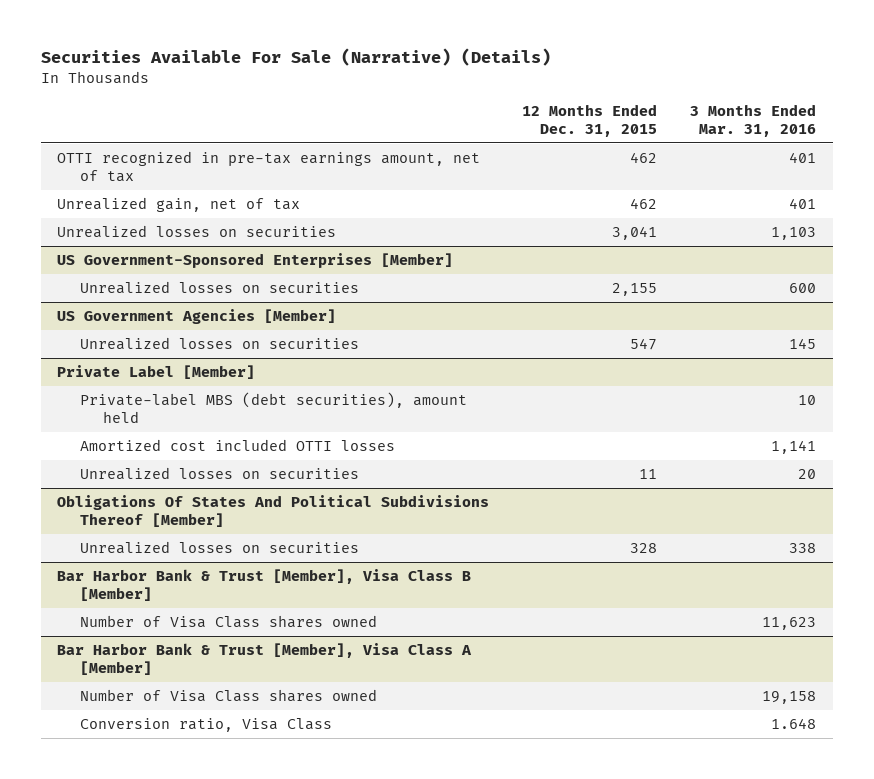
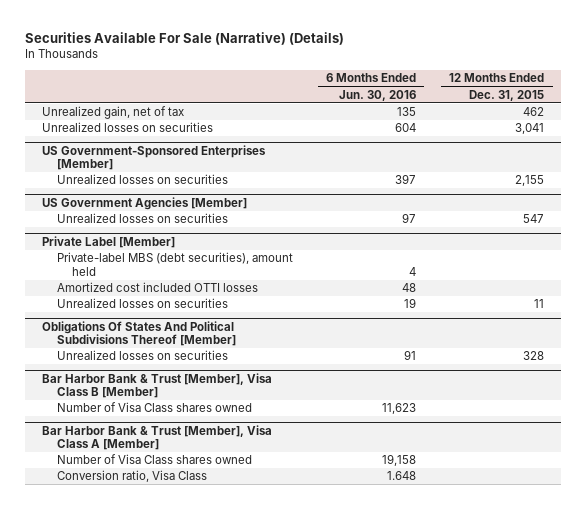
- | 12 Months Ended Dec. 31, 2015 | 3 Months Ended Mar. 31, 2016
+ | 6 Months Ended Jun. 30, 2016 | 12 Months Ended Dec. 31, 2015
- OTTI recognized in pre-tax earnings amount, net of tax | 462 | 401

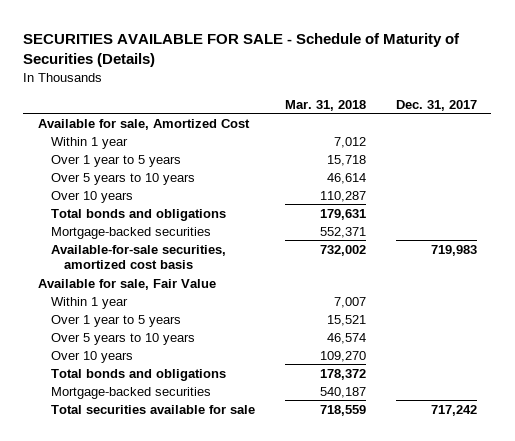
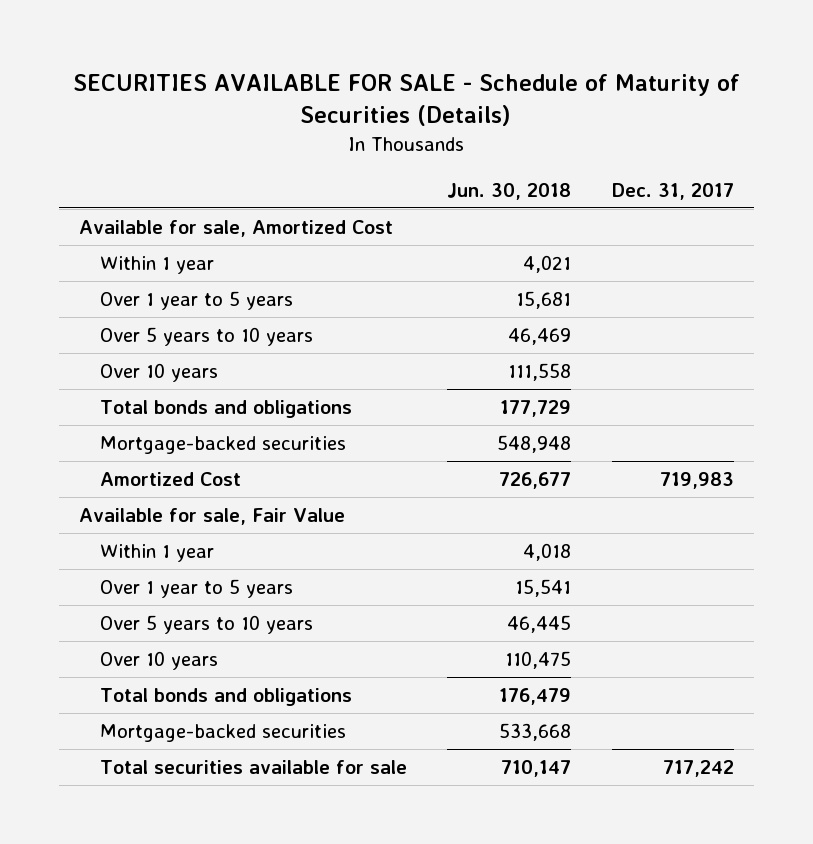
- | Mar. 31, 2018 | Dec. 31, 2017
+ | Jun. 30, 2018 | Dec. 31, 2017
- Available-for-sale securities, amortized cost basis | 732,002 | 719,983
+ Amortized Cost | 726,677 | 719,983

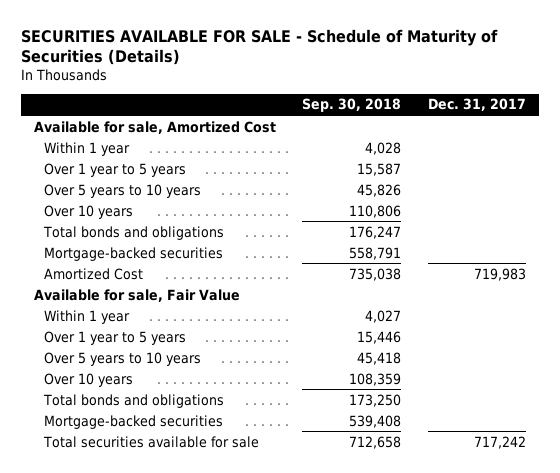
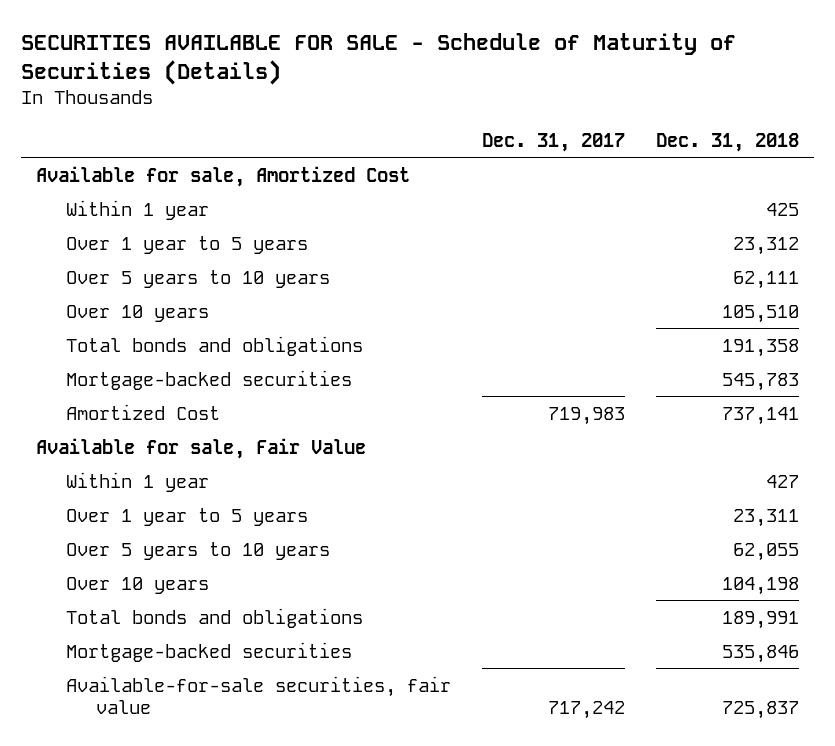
- | Sep. 30, 2018 | Dec. 31, 2017
+ | Dec. 31, 2017 | Dec. 31, 2018
- Total securities available for sale | 712,658 | 717,242
+ Available-for-sale securities, fair value | 717,242 | 725,837

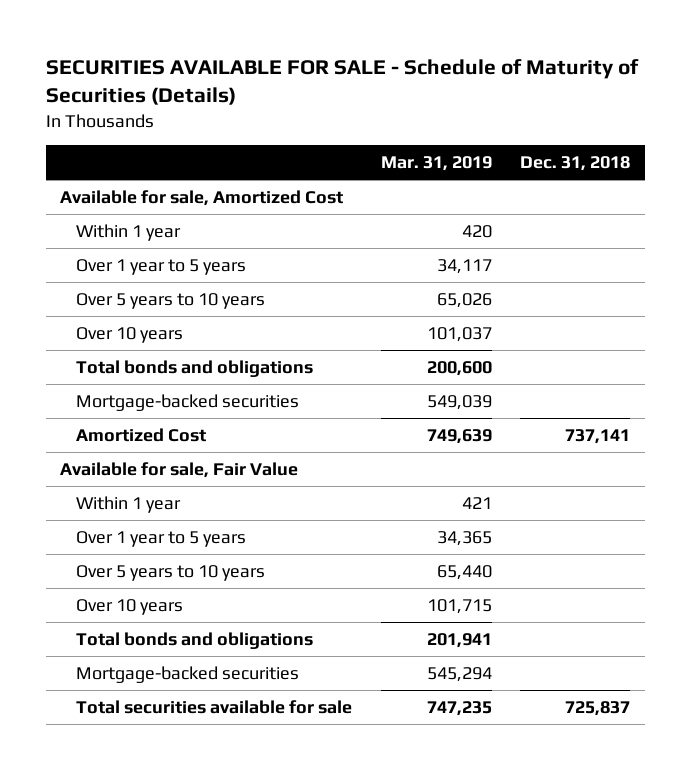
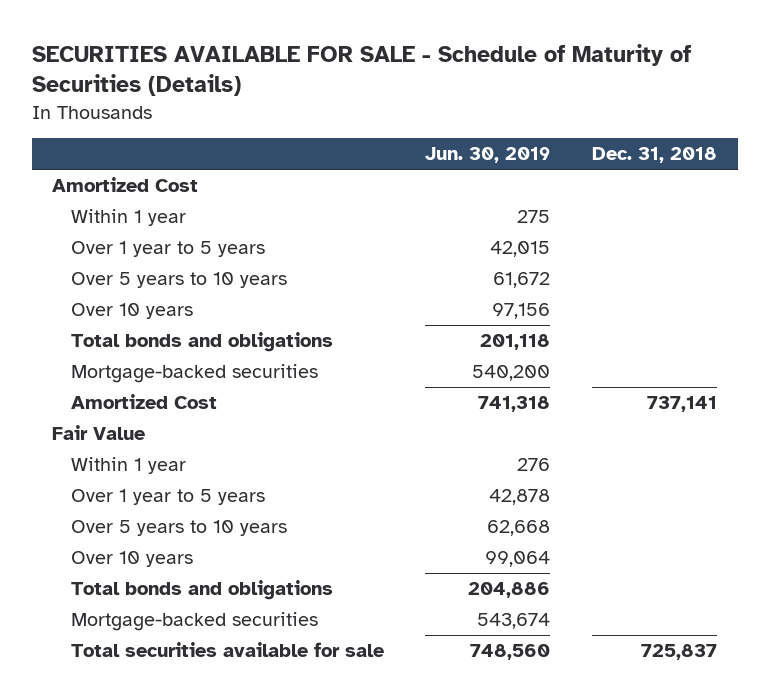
- | Mar. 31, 2019 | Dec. 31, 2018
+ | Jun. 30, 2019 | Dec. 31, 2018
- Available for sale, Amortized Cost
+ Amortized Cost
- Available for sale, Fair Value
+ Fair Value

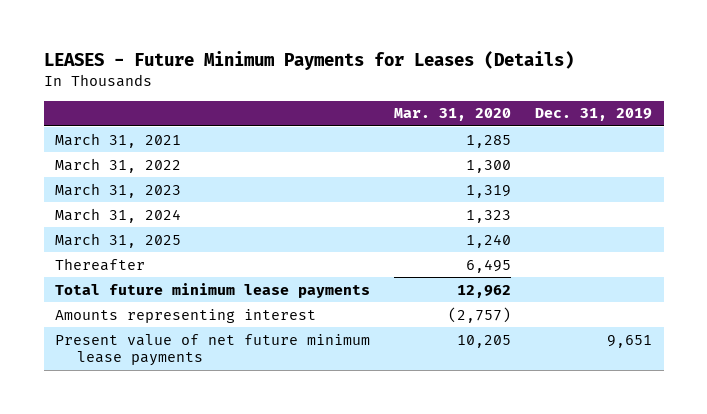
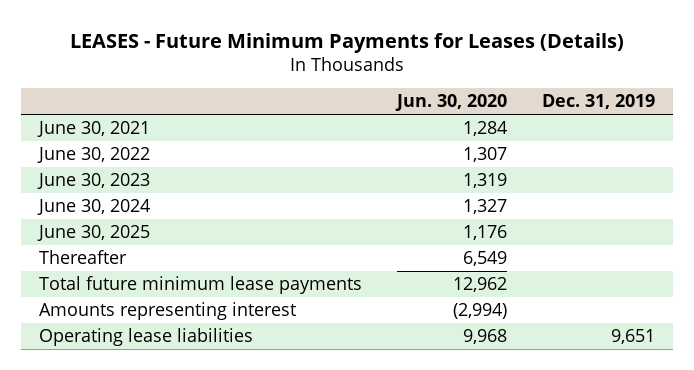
- | Mar. 31, 2020 | Dec. 31, 2019
+ | Jun. 30, 2020 | Dec. 31, 2019
- March 31, 2021 | 1,285 |
- March 31, 2022 | 1,300 |
- March 31, 2023 | 1,319 |
- March 31, 2024 | 1,323 |
- March 31, 2025 | 1,240 |
+ June 30, 2021 | 1,284 |
+ June 30, 2022 | 1,307 |
+ June 30, 2023 | 1,319 |
+ June 30, 2024 | 1,327 |
+ June 30, 2025 | 1,176 |
- Present value of net future minimum lease payments | 10,205 | 9,651
+ Operating lease liabilities | 9,968 | 9,651

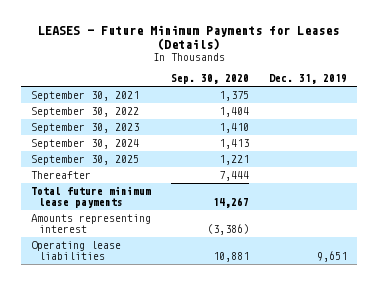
- | Jun. 30, 2020 | Dec. 31, 2019
+ | Sep. 30, 2020 | Dec. 31, 2019
- June 30, 2021 | 1,284 |
- June 30, 2022 | 1,307 |
- June 30, 2023 | 1,319 |
- June 30, 2024 | 1,327 |
- June 30, 2025 | 1,176 |
+ September 30, 2021 | 1,375 |
+ September 30, 2022 | 1,404 |
+ September 30, 2023 | 1,410 |
+ September 30, 2024 | 1,413 |
+ September 30, 2025 | 1,221 |

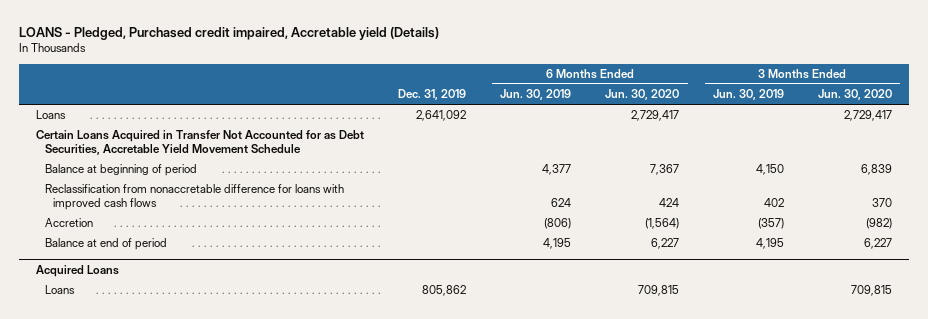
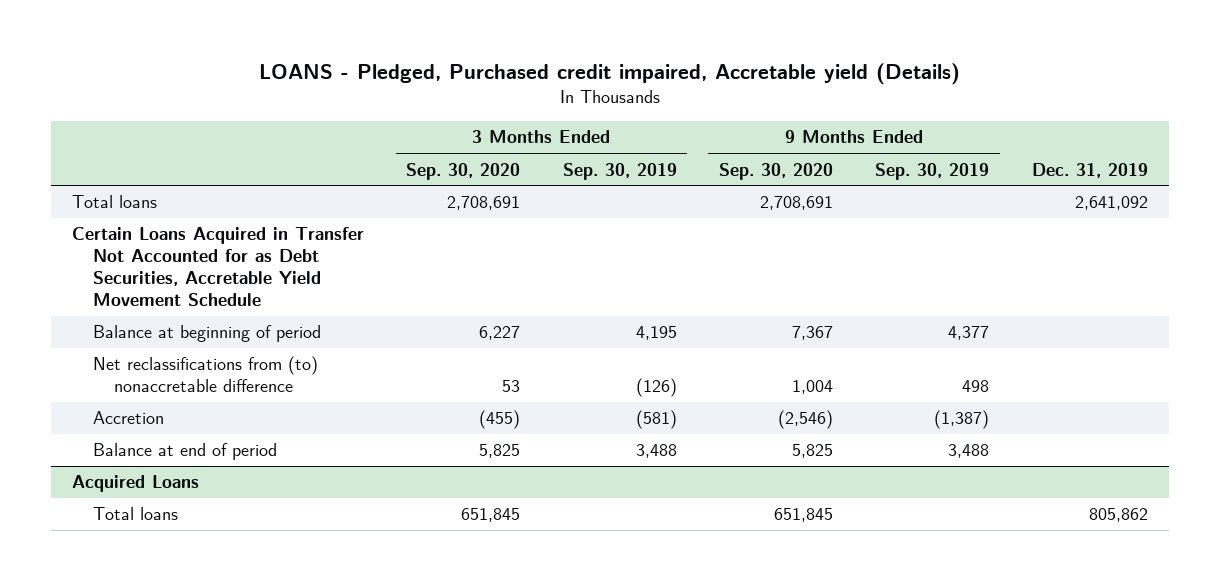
- | Dec. 31, 2019 | 6 Months Ended Jun. 30, 2019 | 6 Months Ended Jun. 30, 2020 | 3 Months Ended Jun. 30, 2019 | 3 Months Ended Jun. 30, 2020
+ | 3 Months Ended Sep. 30, 2020 | 3 Months Ended Sep. 30, 2019 | 9 Months Ended Sep. 30, 2020 | 9 Months Ended Sep. 30, 2019 | Dec. 31, 2019
- Loans | 2,641,092 | | 2,729,417 | | 2,729,417
+ Total loans | 2,708,691 | | 2,708,691 | | 2,641,092
- Reclassification from nonaccretable difference for loans with improved cash flows | | 624 | 424 | 402 | 370
+ Net reclassifications from (to) nonaccretable difference | 53 | (126) | 1,004 | 498 |
@ Acquired Loans
- Loans | 805,862 | | 709,815 | | 709,815
+ Total loans | 651,845 | | 651,845 | | 805,862

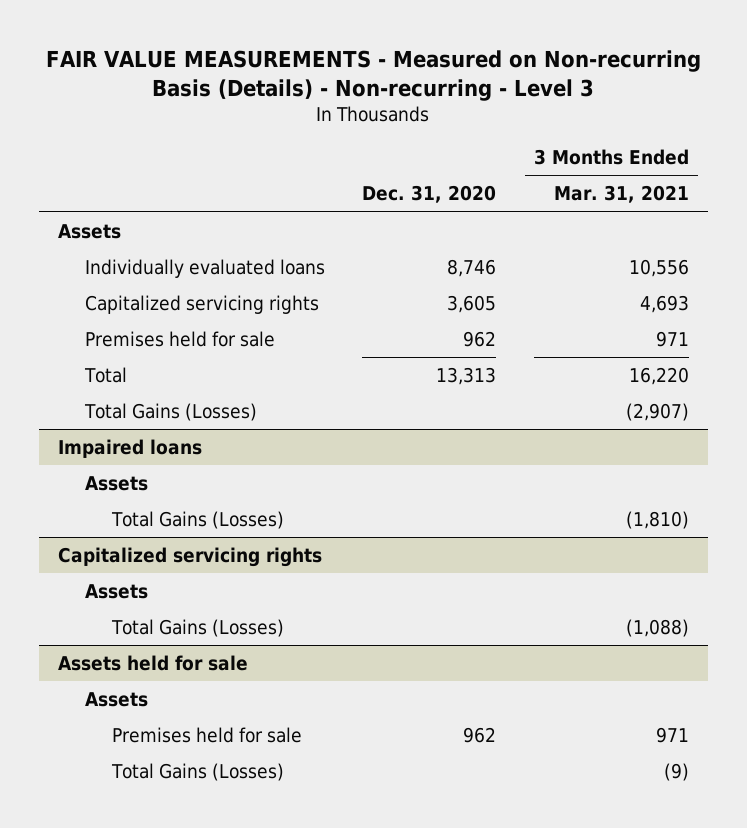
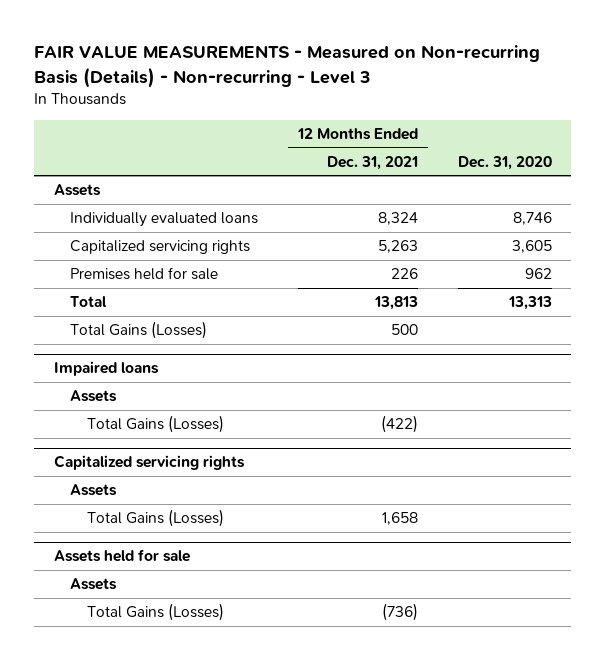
- | Dec. 31, 2020 | 3 Months Ended Mar. 31, 2021
+ | 12 Months Ended Dec. 31, 2021 | Dec. 31, 2020
@ Assets held for sale
- Premises held for sale | 962 | 971

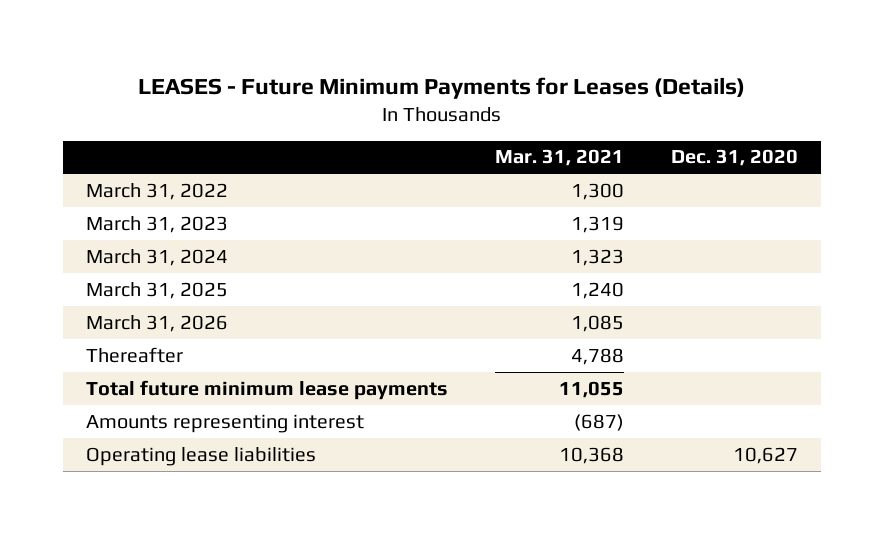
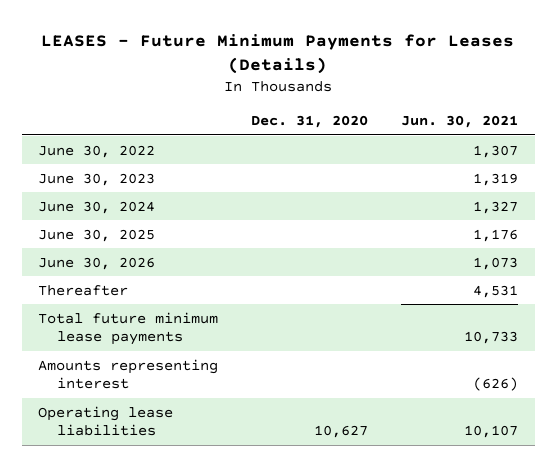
- | Mar. 31, 2021 | Dec. 31, 2020
+ | Dec. 31, 2020 | Jun. 30, 2021
- March 31, 2022 | 1,300 |
- March 31, 2023 | 1,319 |
- March 31, 2024 | 1,323 |
- March 31, 2025 | 1,240 |
- March 31, 2026 | 1,085 |
+ June 30, 2022 | | 1,307
+ June 30, 2023 | | 1,319
+ June 30, 2024 | | 1,327
+ June 30, 2025 | | 1,176
+ June 30, 2026 | | 1,073

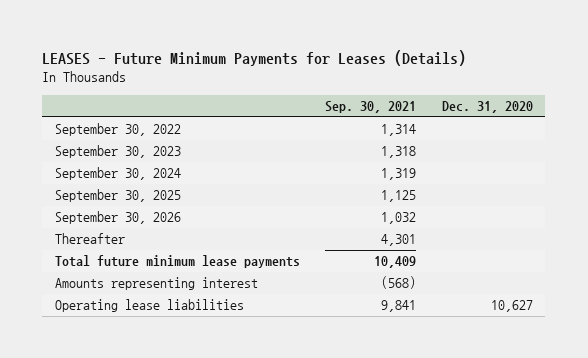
- | Dec. 31, 2020 | Jun. 30, 2021
+ | Sep. 30, 2021 | Dec. 31, 2020
- June 30, 2022 | | 1,307
- June 30, 2023 | | 1,319
- June 30, 2024 | | 1,327
- June 30, 2025 | | 1,176
- June 30, 2026 | | 1,073
+ September 30, 2022 | 1,314 |
+ September 30, 2023 | 1,318 |
+ September 30, 2024 | 1,319 |
+ September 30, 2025 | 1,125 |
+ September 30, 2026 | 1,032 |

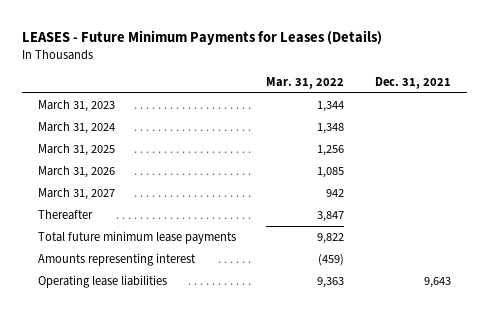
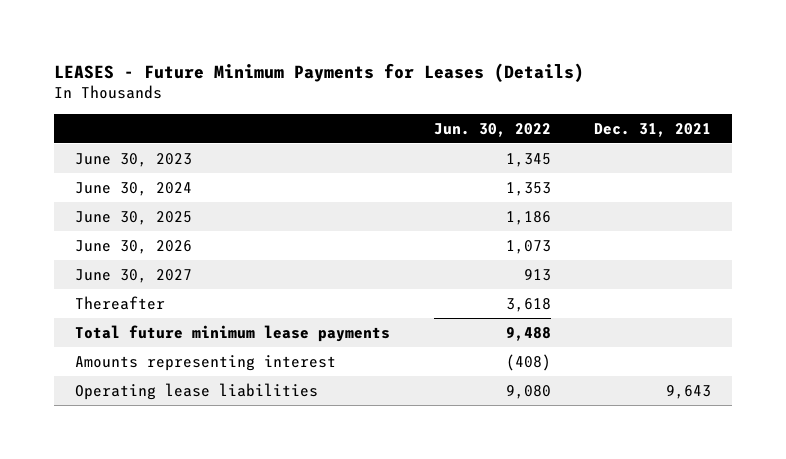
- | Mar. 31, 2022 | Dec. 31, 2021
+ | Jun. 30, 2022 | Dec. 31, 2021
- March 31, 2023 | 1,344 |
- March 31, 2024 | 1,348 |
- March 31, 2025 | 1,256 |
- March 31, 2026 | 1,085 |
- March 31, 2027 | 942 |
+ June 30, 2023 | 1,345 |
+ June 30, 2024 | 1,353 |
+ June 30, 2025 | 1,186 |
+ June 30, 2026 | 1,073 |
+ June 30, 2027 | 913 |

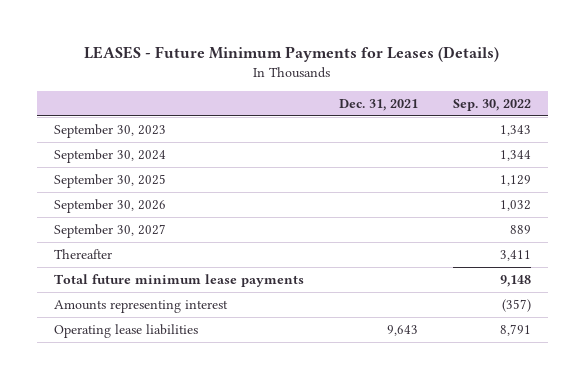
- | Jun. 30, 2022 | Dec. 31, 2021
+ | Dec. 31, 2021 | Sep. 30, 2022
- June 30, 2023 | 1,345 |
- June 30, 2024 | 1,353 |
- June 30, 2025 | 1,186 |
- June 30, 2026 | 1,073 |
- June 30, 2027 | 913 |
+ September 30, 2023 | | 1,343
+ September 30, 2024 | | 1,344
+ September 30, 2025 | | 1,129
+ September 30, 2026 | | 1,032
+ September 30, 2027 | | 889

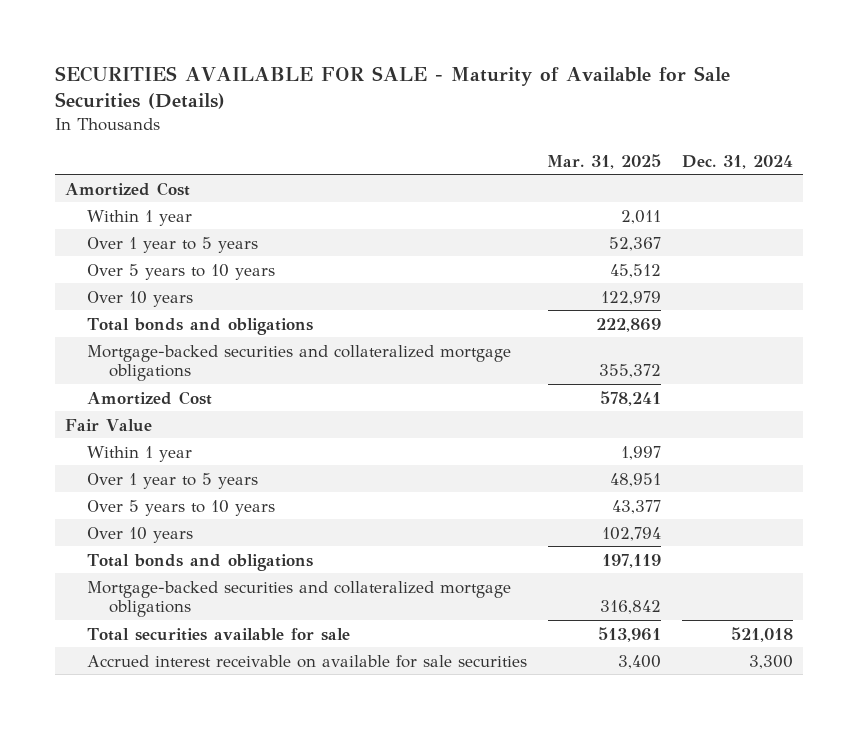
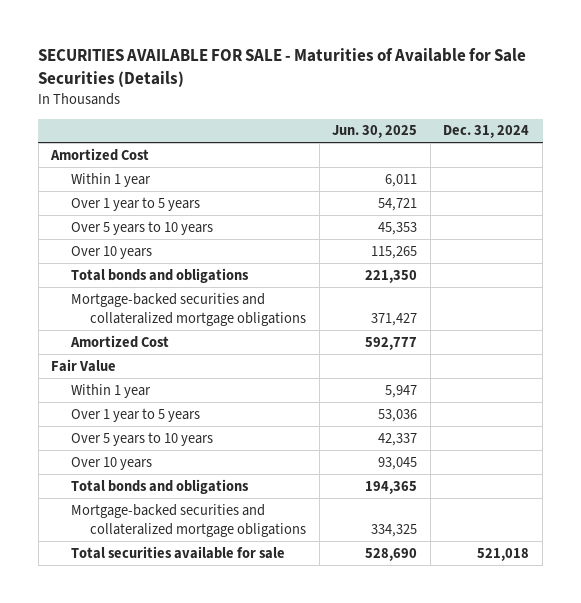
- SECURITIES AVAILABLE FOR SALE - Maturity of Available for Sale Securities (Details)
+ SECURITIES AVAILABLE FOR SALE - Maturities of Available for Sale Securities (Details)
- | Mar. 31, 2025 | Dec. 31, 2024
+ | Jun. 30, 2025 | Dec. 31, 2024
- Accrued interest receivable on available for sale securities | 3,400 | 3,300

